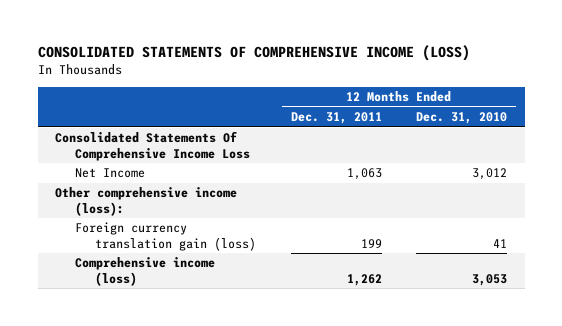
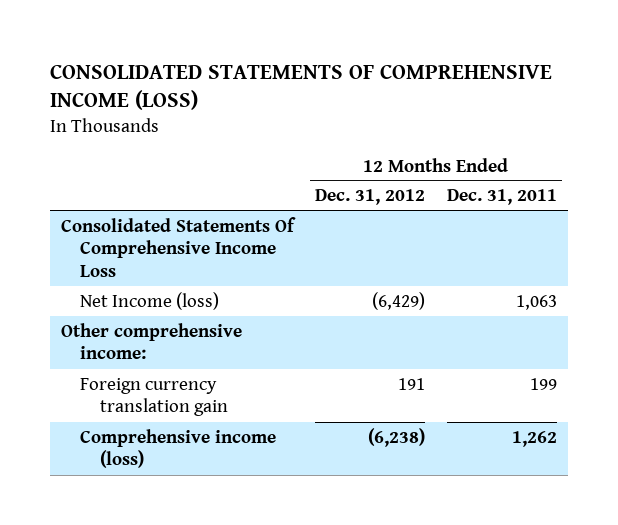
- | 12 Months Ended Dec. 31, 2011 | 12 Months Ended Dec. 31, 2010
+ | 12 Months Ended Dec. 31, 2012 | 12 Months Ended Dec. 31, 2011
- Net Income | 1,063 | 3,012
- Other comprehensive income (loss):
- Foreign currency translation gain (loss) | 199 | 41
+ Net Income (loss) | (6,429) | 1,063
+ Other comprehensive income:
+ Foreign currency translation gain | 191 | 199

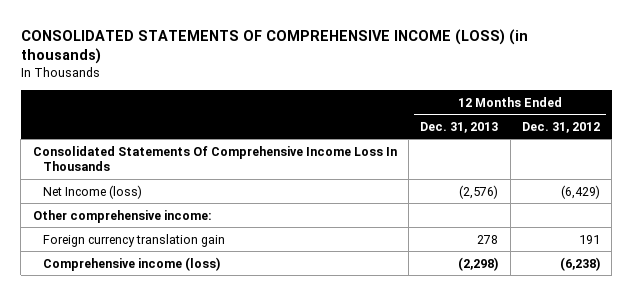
- CONSOLIDATED STATEMENTS OF COMPREHENSIVE INCOME (LOSS)
+ CONSOLIDATED STATEMENTS OF COMPREHENSIVE INCOME (LOSS) (in thousands)
- | 12 Months Ended Dec. 31, 2012 | 12 Months Ended Dec. 31, 2011
+ | 12 Months Ended Dec. 31, 2013 | 12 Months Ended Dec. 31, 2012
- Consolidated Statements Of Comprehensive Income Loss
+ Consolidated Statements Of Comprehensive Income Loss In Thousands

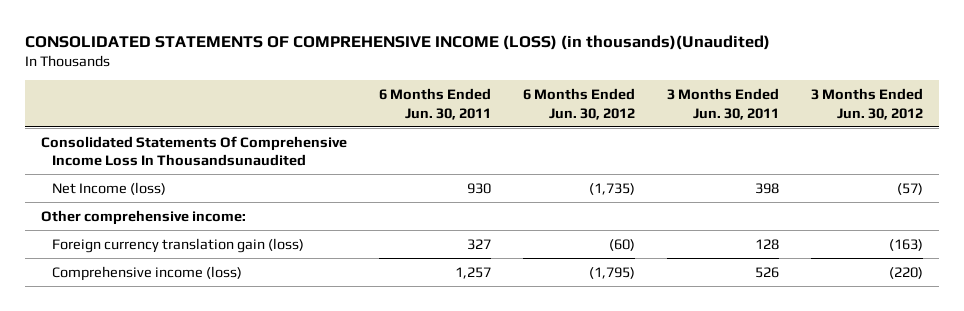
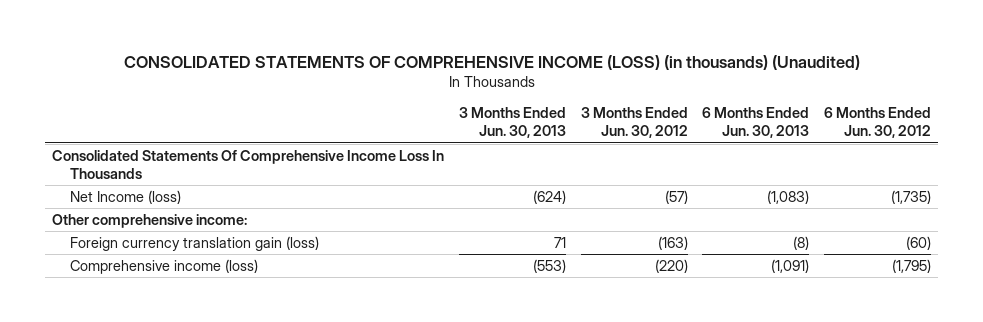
- CONSOLIDATED STATEMENTS OF COMPREHENSIVE INCOME (LOSS) (in thousands)(Unaudited)
+ CONSOLIDATED STATEMENTS OF COMPREHENSIVE INCOME (LOSS) (in thousands) (Unaudited)
- | 6 Months Ended Jun. 30, 2011 | 6 Months Ended Jun. 30, 2012 | 3 Months Ended Jun. 30, 2011 | 3 Months Ended Jun. 30, 2012
+ | 3 Months Ended Jun. 30, 2013 | 3 Months Ended Jun. 30, 2012 | 6 Months Ended Jun. 30, 2013 | 6 Months Ended Jun. 30, 2012
- Consolidated Statements Of Comprehensive Income Loss In Thousandsunaudited
+ Consolidated Statements Of Comprehensive Income Loss In Thousands

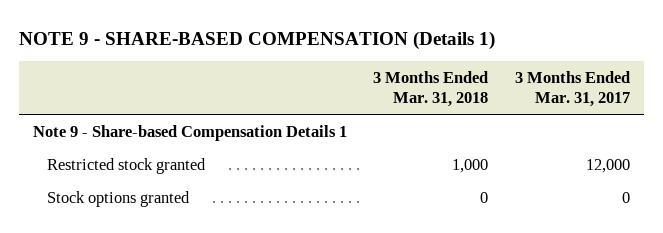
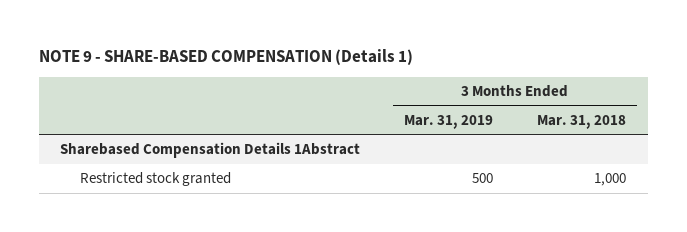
- | 3 Months Ended Mar. 31, 2018 | 3 Months Ended Mar. 31, 2017
+ | 3 Months Ended Mar. 31, 2019 | 3 Months Ended Mar. 31, 2018
- Note 9 - Share-based Compensation Details 1
+ Sharebased Compensation Details 1Abstract
- Stock options granted | 0 | 0

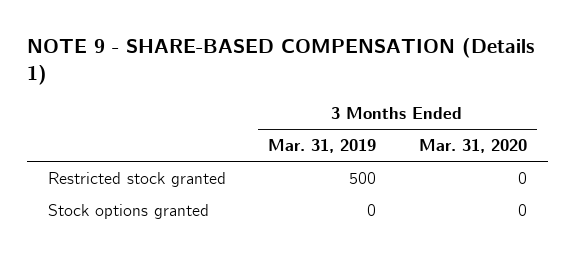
- | 3 Months Ended Mar. 31, 2019 | 3 Months Ended Mar. 31, 2018
+ | 3 Months Ended Mar. 31, 2019 | 3 Months Ended Mar. 31, 2020
- Sharebased Compensation Details 1Abstract
+ Stock options granted | 0 | 0

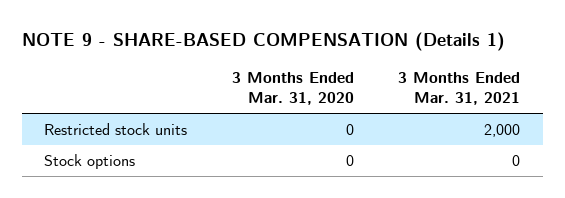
- | 3 Months Ended Mar. 31, 2019 | 3 Months Ended Mar. 31, 2020
+ | 3 Months Ended Mar. 31, 2020 | 3 Months Ended Mar. 31, 2021
- Restricted stock granted | 500 | 0
- Stock options granted | 0 | 0
+ Restricted stock units | 0 | 2,000
+ Stock options | 0 | 0

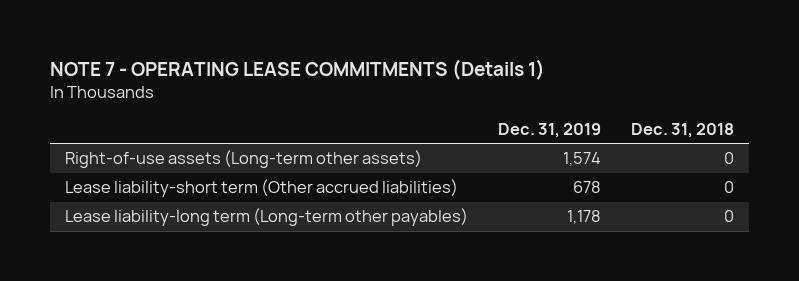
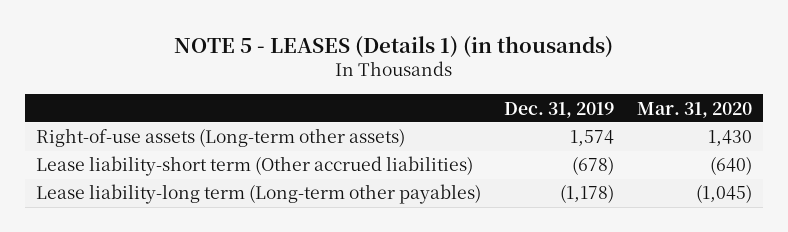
- NOTE 7 - OPERATING LEASE COMMITMENTS (Details 1)
+ NOTE 5 - LEASES (Details 1) (in thousands)
- | Dec. 31, 2019 | Dec. 31, 2018
+ | Dec. 31, 2019 | Mar. 31, 2020
- Lease liability-short term (Other accrued liabilities) | 678 | 0
- Lease liability-long term (Long-term other payables) | 1,178 | 0
+ Lease liability-short term (Other accrued liabilities) | (678) | (640)
+ Lease liability-long term (Long-term other payables) | (1,178) | (1,045)

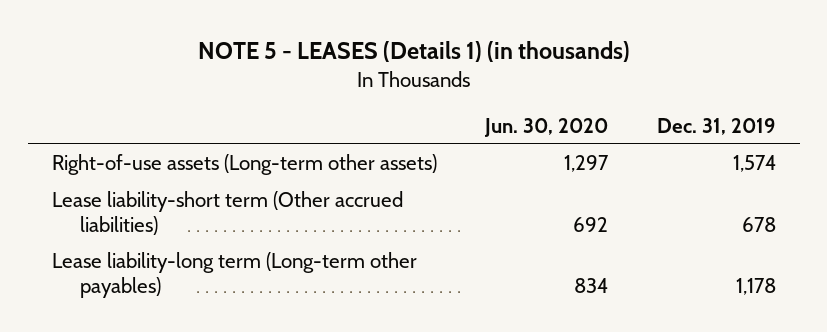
- | Dec. 31, 2019 | Mar. 31, 2020
+ | Jun. 30, 2020 | Dec. 31, 2019
- Lease liability-short term (Other accrued liabilities) | (678) | (640)
- Lease liability-long term (Long-term other payables) | (1,178) | (1,045)
+ Lease liability-short term (Other accrued liabilities) | 692 | 678
+ Lease liability-long term (Long-term other payables) | 834 | 1,178

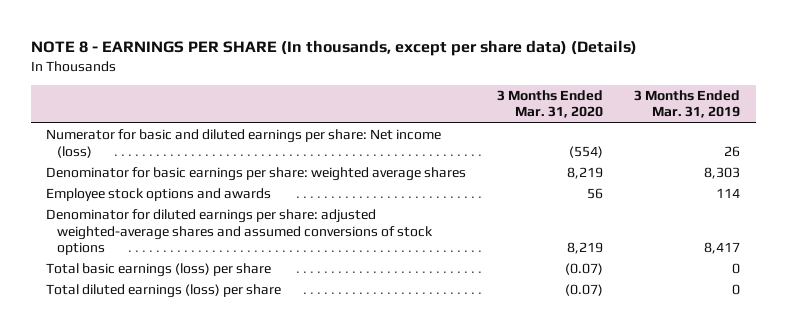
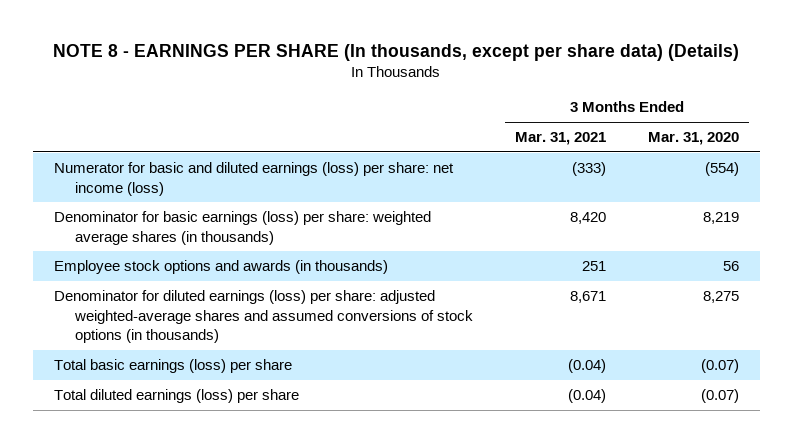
- | 3 Months Ended Mar. 31, 2020 | 3 Months Ended Mar. 31, 2019
+ | 3 Months Ended Mar. 31, 2021 | 3 Months Ended Mar. 31, 2020
- Numerator for basic and diluted earnings per share: Net income (loss) | (554) | 26
- Denominator for basic earnings per share: weighted average shares | 8,219 | 8,303
- Employee stock options and awards | 56 | 114
- Denominator for diluted earnings per share: adjusted weighted-average shares and assumed conversions of stock options | 8,219 | 8,417
+ Numerator for basic and diluted earnings (loss) per share: net income (loss) | (333) | (554)
+ Denominator for basic earnings (loss) per share: weighted average shares (in thousands) | 8,420 | 8,219
+ Employee stock options and awards (in thousands) | 251 | 56
+ Denominator for diluted earnings (loss) per share: adjusted weighted-average shares and assumed conversions of stock options (in thousands) | 8,671 | 8,275

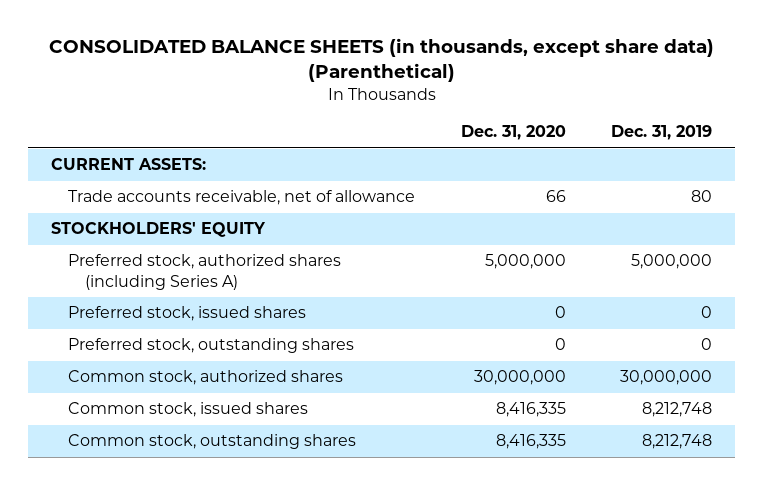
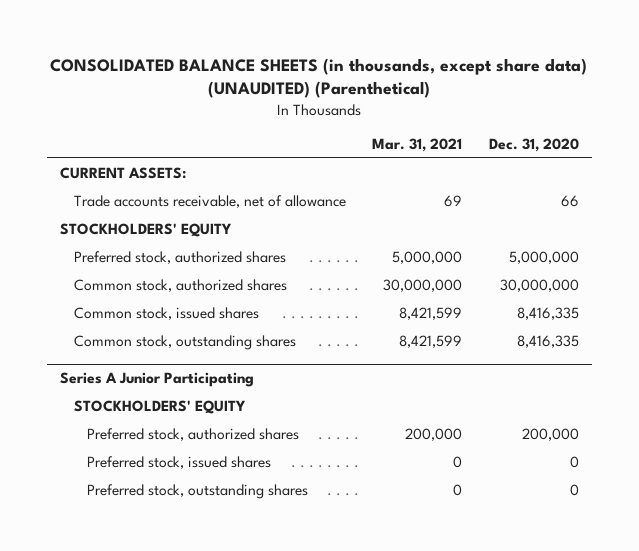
- CONSOLIDATED BALANCE SHEETS (in thousands, except share data) (Parenthetical)
+ CONSOLIDATED BALANCE SHEETS (in thousands, except share data) (UNAUDITED) (Parenthetical)
- | Dec. 31, 2020 | Dec. 31, 2019
+ | Mar. 31, 2021 | Dec. 31, 2020
- Preferred stock, authorized shares (including Series A) | 5,000,000 | 5,000,000
- Preferred stock, issued shares | 0 | 0
- Preferred stock, outstanding shares | 0 | 0
+ Preferred stock, authorized shares | 5,000,000 | 5,000,000
+ Series A Junior Participating
+ STOCKHOLDERS' EQUITY
+ Preferred stock, authorized shares | 200,000 | 200,000
+ Preferred stock, issued shares | 0 | 0
+ Preferred stock, outstanding shares | 0 | 0

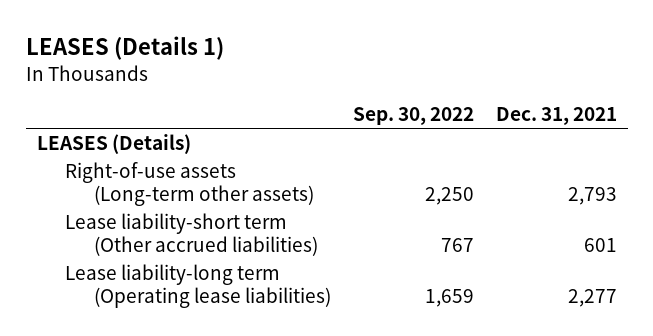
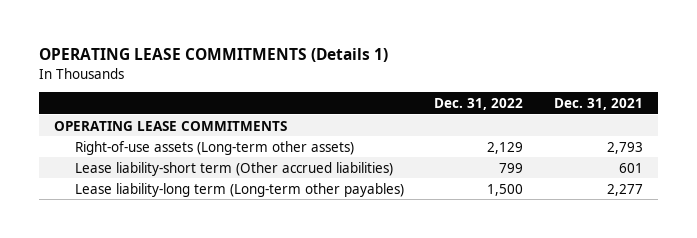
- LEASES (Details 1)
+ OPERATING LEASE COMMITMENTS (Details 1)
- | Sep. 30, 2022 | Dec. 31, 2021
+ | Dec. 31, 2022 | Dec. 31, 2021
- LEASES (Details)
+ OPERATING LEASE COMMITMENTS
- Lease liability-long term (Operating lease liabilities) | 1,659 | 2,277
+ Lease liability-long term (Long-term other payables) | 1,500 | 2,277

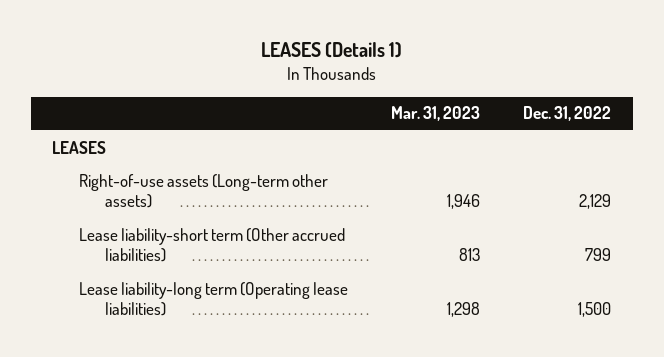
- OPERATING LEASE COMMITMENTS (Details 1)
+ LEASES (Details 1)
- | Dec. 31, 2022 | Dec. 31, 2021
+ | Mar. 31, 2023 | Dec. 31, 2022
- OPERATING LEASE COMMITMENTS
+ LEASES
- Lease liability-long term (Long-term other payables) | 1,500 | 2,277
+ Lease liability-long term (Operating lease liabilities) | 1,298 | 1,500

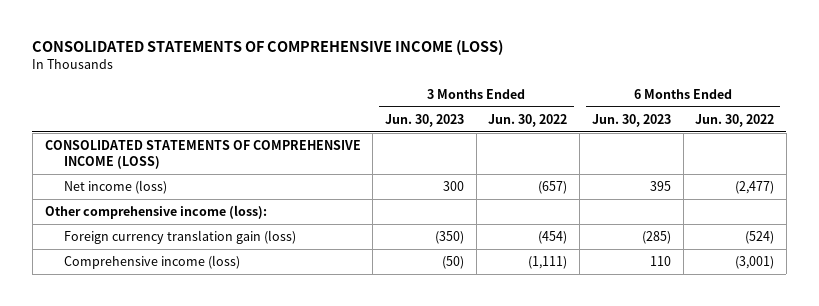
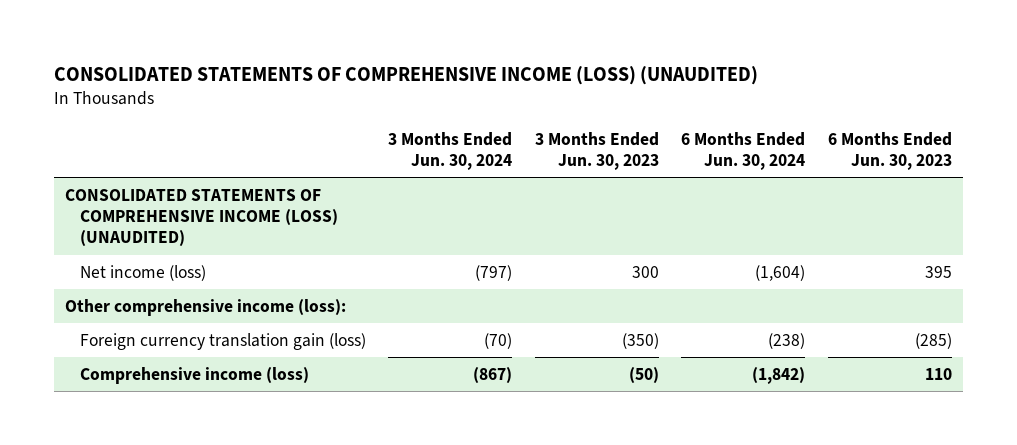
- CONSOLIDATED STATEMENTS OF COMPREHENSIVE INCOME (LOSS)
+ CONSOLIDATED STATEMENTS OF COMPREHENSIVE INCOME (LOSS) (UNAUDITED)
- | 3 Months Ended Jun. 30, 2023 | 3 Months Ended Jun. 30, 2022 | 6 Months Ended Jun. 30, 2023 | 6 Months Ended Jun. 30, 2022
+ | 3 Months Ended Jun. 30, 2024 | 3 Months Ended Jun. 30, 2023 | 6 Months Ended Jun. 30, 2024 | 6 Months Ended Jun. 30, 2023
- CONSOLIDATED STATEMENTS OF COMPREHENSIVE INCOME (LOSS)
+ CONSOLIDATED STATEMENTS OF COMPREHENSIVE INCOME (LOSS) (UNAUDITED)

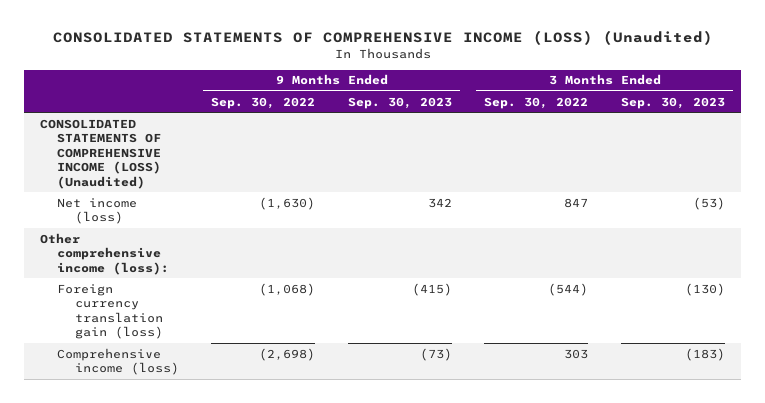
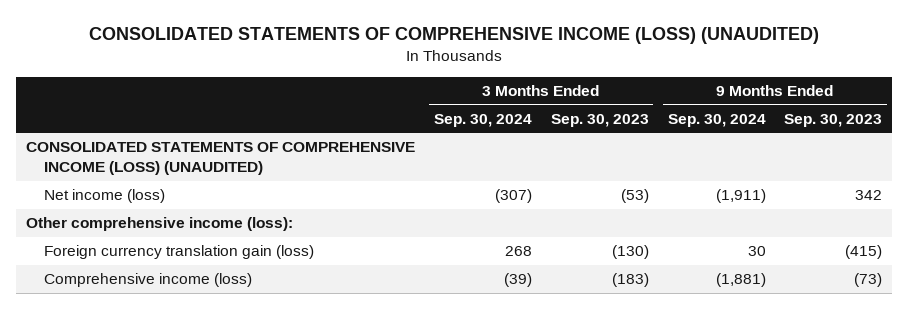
- CONSOLIDATED STATEMENTS OF COMPREHENSIVE INCOME (LOSS) (Unaudited)
+ CONSOLIDATED STATEMENTS OF COMPREHENSIVE INCOME (LOSS) (UNAUDITED)
- | 9 Months Ended Sep. 30, 2022 | 9 Months Ended Sep. 30, 2023 | 3 Months Ended Sep. 30, 2022 | 3 Months Ended Sep. 30, 2023
+ | 3 Months Ended Sep. 30, 2024 | 3 Months Ended Sep. 30, 2023 | 9 Months Ended Sep. 30, 2024 | 9 Months Ended Sep. 30, 2023
- CONSOLIDATED STATEMENTS OF COMPREHENSIVE INCOME (LOSS) (Unaudited)
+ CONSOLIDATED STATEMENTS OF COMPREHENSIVE INCOME (LOSS) (UNAUDITED)

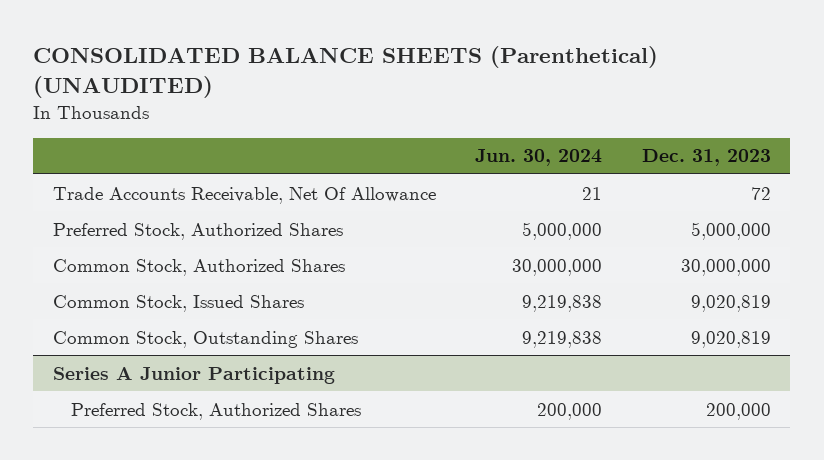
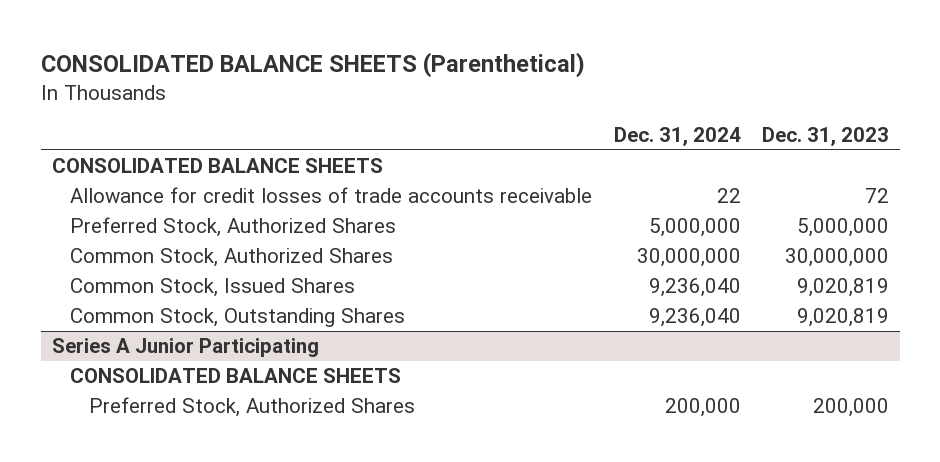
- CONSOLIDATED BALANCE SHEETS (Parenthetical) (UNAUDITED)
+ CONSOLIDATED BALANCE SHEETS (Parenthetical)
- | Jun. 30, 2024 | Dec. 31, 2023
+ | Dec. 31, 2024 | Dec. 31, 2023
- Trade Accounts Receivable, Net Of Allowance | 21 | 72
+ CONSOLIDATED BALANCE SHEETS
+ Allowance for credit losses of trade accounts receivable | 22 | 72
@ Series A Junior Participating
+ CONSOLIDATED BALANCE SHEETS

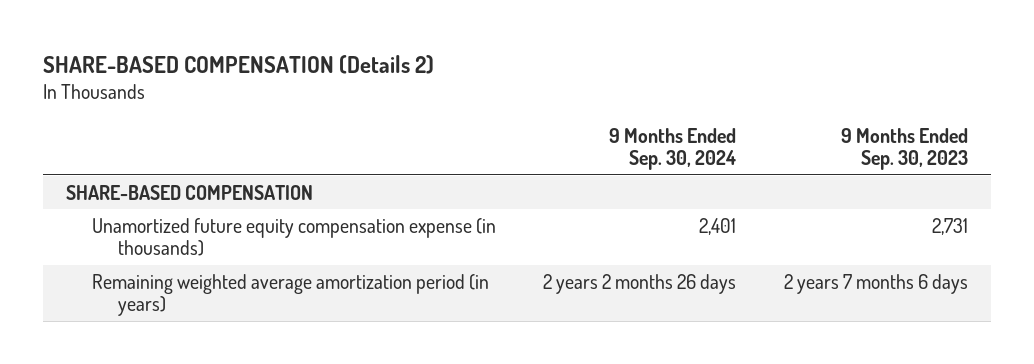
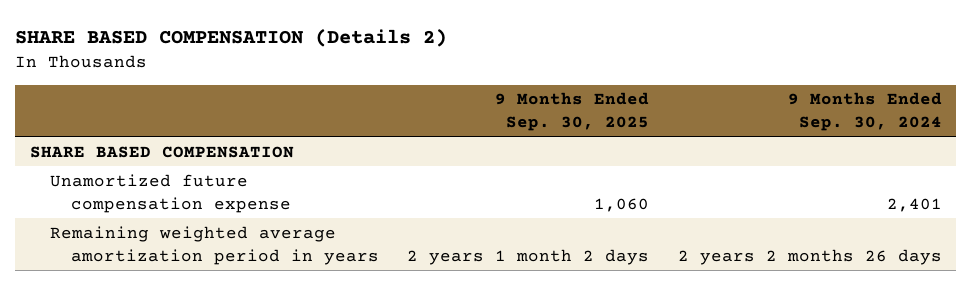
- SHARE-BASED COMPENSATION (Details 2)
+ SHARE BASED COMPENSATION (Details 2)
- | 9 Months Ended Sep. 30, 2024 | 9 Months Ended Sep. 30, 2023
+ | 9 Months Ended Sep. 30, 2025 | 9 Months Ended Sep. 30, 2024
- SHARE-BASED COMPENSATION
- Unamortized future equity compensation expense (in thousands) | 2,401 | 2,731
- Remaining weighted average amortization period (in years) | 2 years 2 months 26 days | 2 years 7 months 6 days
+ SHARE BASED COMPENSATION
+ Unamortized future compensation expense | 1,060 | 2,401
+ Remaining weighted average amortization period in years | 2 years 1 month 2 days | 2 years 2 months 26 days

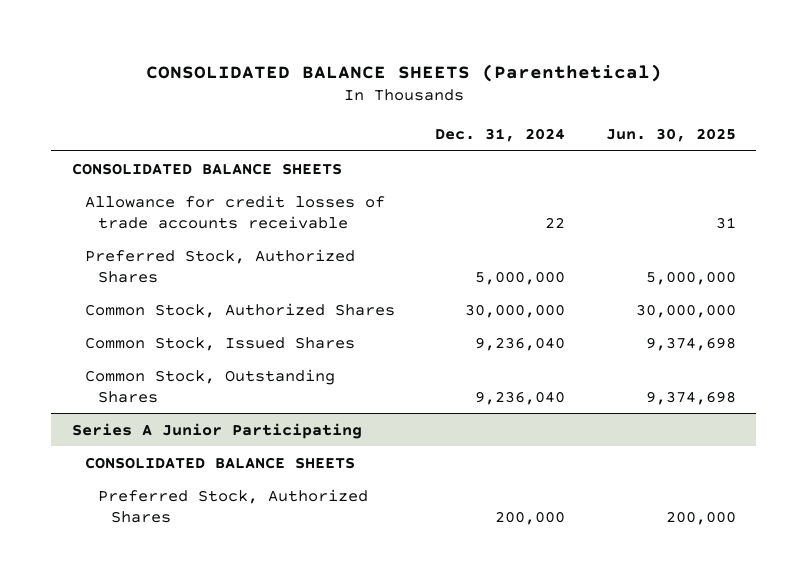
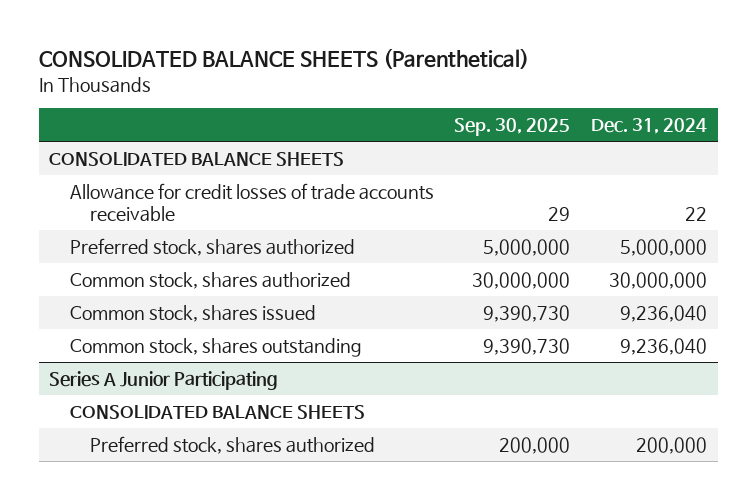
- | Dec. 31, 2024 | Jun. 30, 2025
+ | Sep. 30, 2025 | Dec. 31, 2024
- Preferred Stock, Authorized Shares | 5,000,000 | 5,000,000
- Common Stock, Authorized Shares | 30,000,000 | 30,000,000
- Common Stock, Issued Shares | 9,236,040 | 9,374,698
- Common Stock, Outstanding Shares | 9,236,040 | 9,374,698
+ Preferred stock, shares authorized | 5,000,000 | 5,000,000
+ Common stock, shares authorized | 30,000,000 | 30,000,000
+ Common stock, shares issued | 9,390,730 | 9,236,040
+ Common stock, shares outstanding | 9,390,730 | 9,236,040
@ Series A Junior Participating
- Preferred Stock, Authorized Shares | 200,000 | 200,000
+ Preferred stock, shares authorized | 200,000 | 200,000

